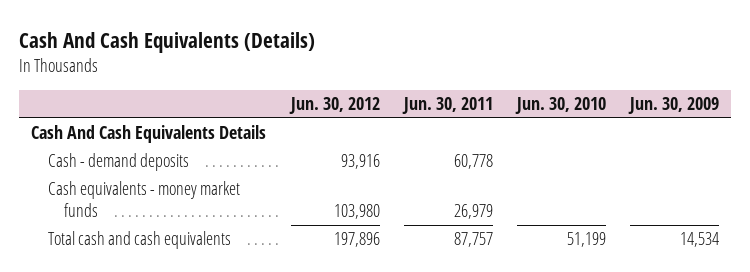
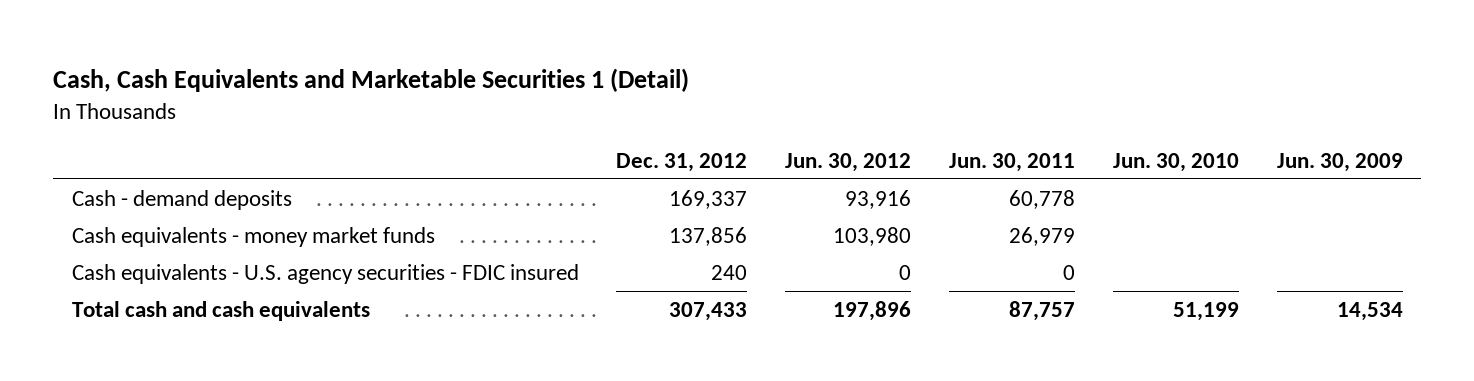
- Cash And Cash Equivalents (Details)
+ Cash, Cash Equivalents and Marketable Securities 1 (Detail)
- | Jun. 30, 2012 | Jun. 30, 2011 | Jun. 30, 2010 | Jun. 30, 2009
+ | Dec. 31, 2012 | Jun. 30, 2012 | Jun. 30, 2011 | Jun. 30, 2010 | Jun. 30, 2009
- Cash And Cash Equivalents Details
+ Cash equivalents - U.S. agency securities - FDIC insured | 240 | 0 | 0 | |

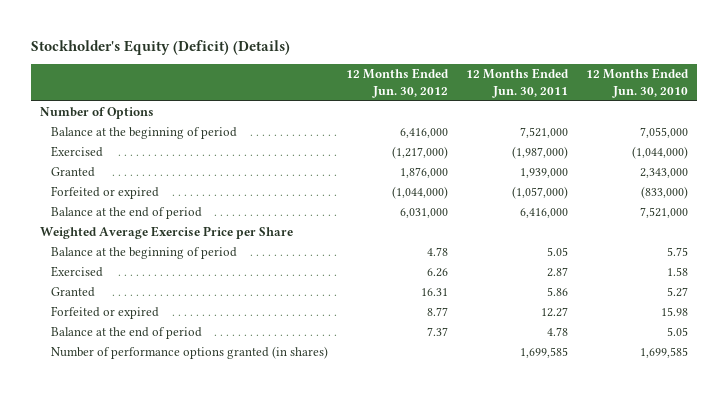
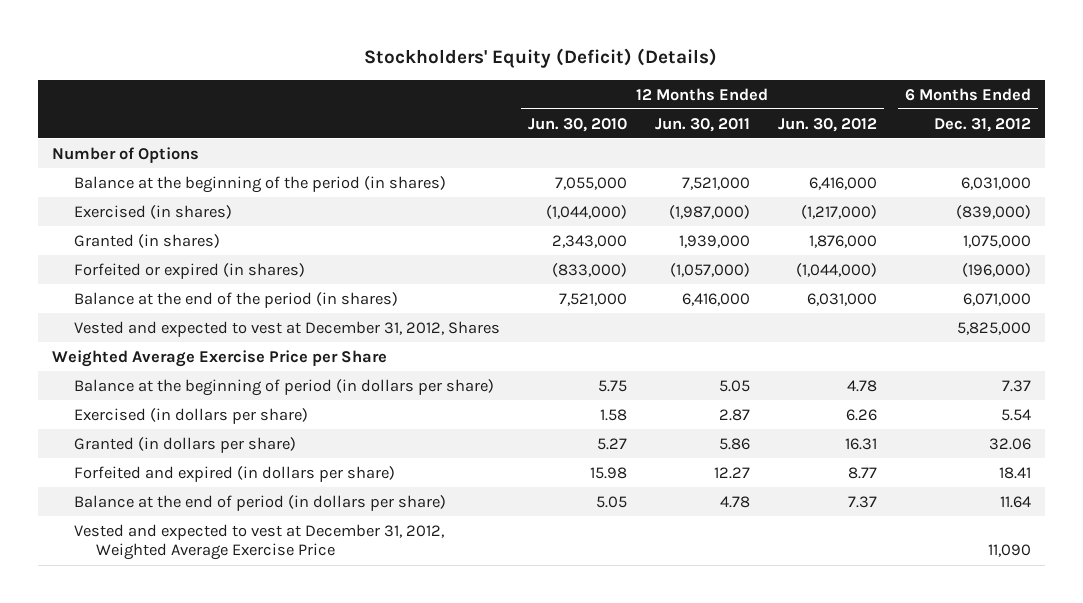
- Stockholder's Equity (Deficit) (Details)
+ Stockholders' Equity (Deficit) (Details)
- | 12 Months Ended Jun. 30, 2012 | 12 Months Ended Jun. 30, 2011 | 12 Months Ended Jun. 30, 2010
+ | 12 Months Ended Jun. 30, 2010 | 12 Months Ended Jun. 30, 2011 | 12 Months Ended Jun. 30, 2012 | 6 Months Ended Dec. 31, 2012
- Balance at the beginning of period | 6,416,000 | 7,521,000 | 7,055,000
- Exercised | (1,217,000) | (1,987,000) | (1,044,000)
- Granted | 1,876,000 | 1,939,000 | 2,343,000
- Forfeited or expired | (1,044,000) | (1,057,000) | (833,000)
- Balance at the end of period | 6,031,000 | 6,416,000 | 7,521,000
+ Balance at the beginning of the period (in shares) | 7,055,000 | 7,521,000 | 6,416,000 | 6,031,000
+ Exercised (in shares) | (1,044,000) | (1,987,000) | (1,217,000) | (839,000)
+ Granted (in shares) | 2,343,000 | 1,939,000 | 1,876,000 | 1,075,000
+ Forfeited or expired (in shares) | (833,000) | (1,057,000) | (1,044,000) | (196,000)
+ Balance at the end of the period (in shares) | 7,521,000 | 6,416,000 | 6,031,000 | 6,071,000
+ Vested and expected to vest at December 31, 2012, Shares | | | | 5,825,000
- Balance at the beginning of period | 4.78 | 5.05 | 5.75
- Exercised | 6.26 | 2.87 | 1.58
- Granted | 16.31 | 5.86 | 5.27
- Forfeited or expired | 8.77 | 12.27 | 15.98
- Balance at the end of period | 7.37 | 4.78 | 5.05
- Number of performance options granted (in shares) | | 1,699,585 | 1,699,585
+ Balance at the beginning of period (in dollars per share) | 5.75 | 5.05 | 4.78 | 7.37
+ Exercised (in dollars per share) | 1.58 | 2.87 | 6.26 | 5.54
+ Granted (in dollars per share) | 5.27 | 5.86 | 16.31 | 32.06
+ Forfeited and expired (in dollars per share) | 15.98 | 12.27 | 8.77 | 18.41
+ Balance at the end of period (in dollars per share) | 5.05 | 4.78 | 7.37 | 11.64
+ Vested and expected to vest at December 31, 2012, Weighted Average Exercise Price | | | | 11,090

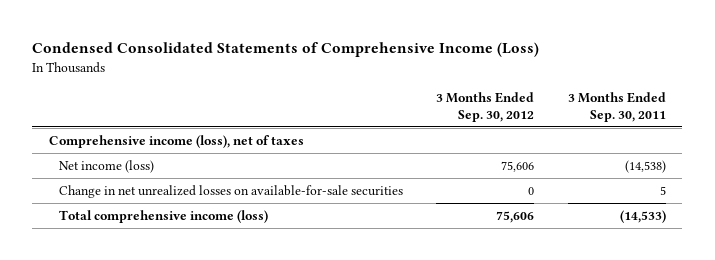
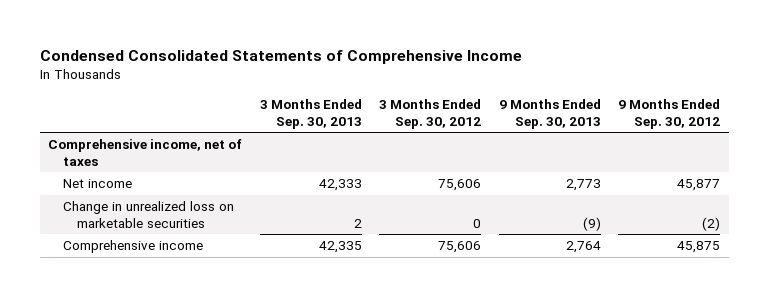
- Condensed Consolidated Statements of Comprehensive Income (Loss)
+ Condensed Consolidated Statements of Comprehensive Income
- | 3 Months Ended Sep. 30, 2012 | 3 Months Ended Sep. 30, 2011
+ | 3 Months Ended Sep. 30, 2013 | 3 Months Ended Sep. 30, 2012 | 9 Months Ended Sep. 30, 2013 | 9 Months Ended Sep. 30, 2012
- Comprehensive income (loss), net of taxes
- Net income (loss) | 75,606 | (14,538)
- Change in net unrealized losses on available-for-sale securities | 0 | 5
- Total comprehensive income (loss) | 75,606 | (14,533)
+ Comprehensive income, net of taxes
+ Net income | 42,333 | 75,606 | 2,773 | 45,877
+ Change in unrealized loss on marketable securities | 2 | 0 | (9) | (2)
+ Comprehensive income | 42,335 | 75,606 | 2,764 | 45,875

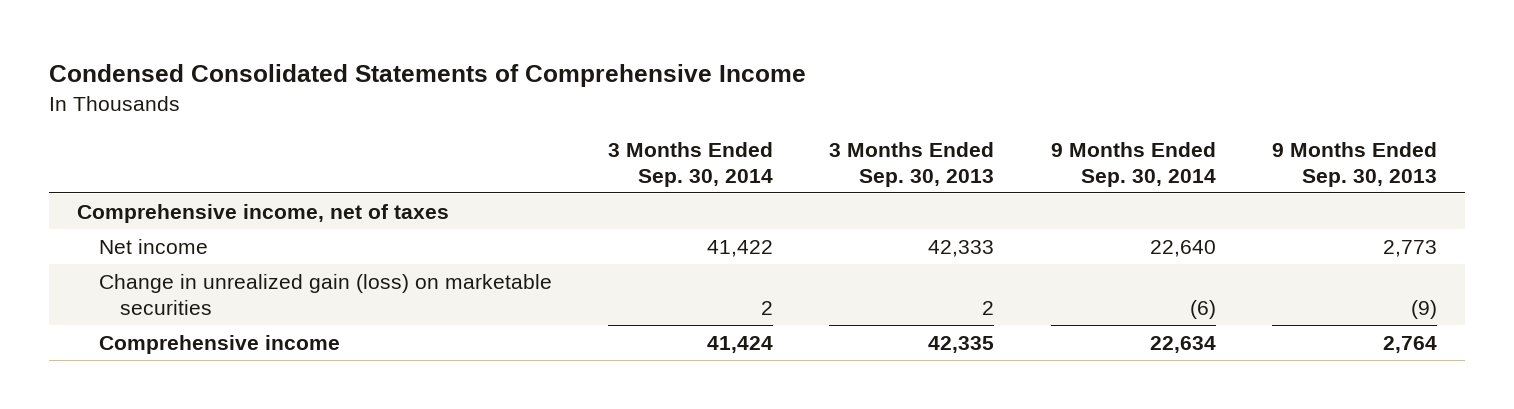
- | 3 Months Ended Sep. 30, 2013 | 3 Months Ended Sep. 30, 2012 | 9 Months Ended Sep. 30, 2013 | 9 Months Ended Sep. 30, 2012
+ | 3 Months Ended Sep. 30, 2014 | 3 Months Ended Sep. 30, 2013 | 9 Months Ended Sep. 30, 2014 | 9 Months Ended Sep. 30, 2013
- Change in unrealized loss on marketable securities | 2 | 0 | (9) | (2)
+ Change in unrealized gain (loss) on marketable securities | 2 | 2 | (6) | (9)

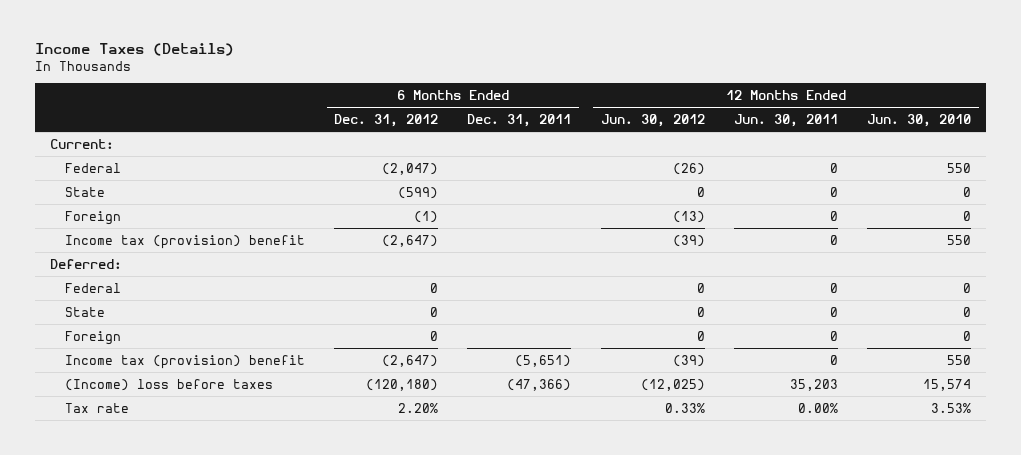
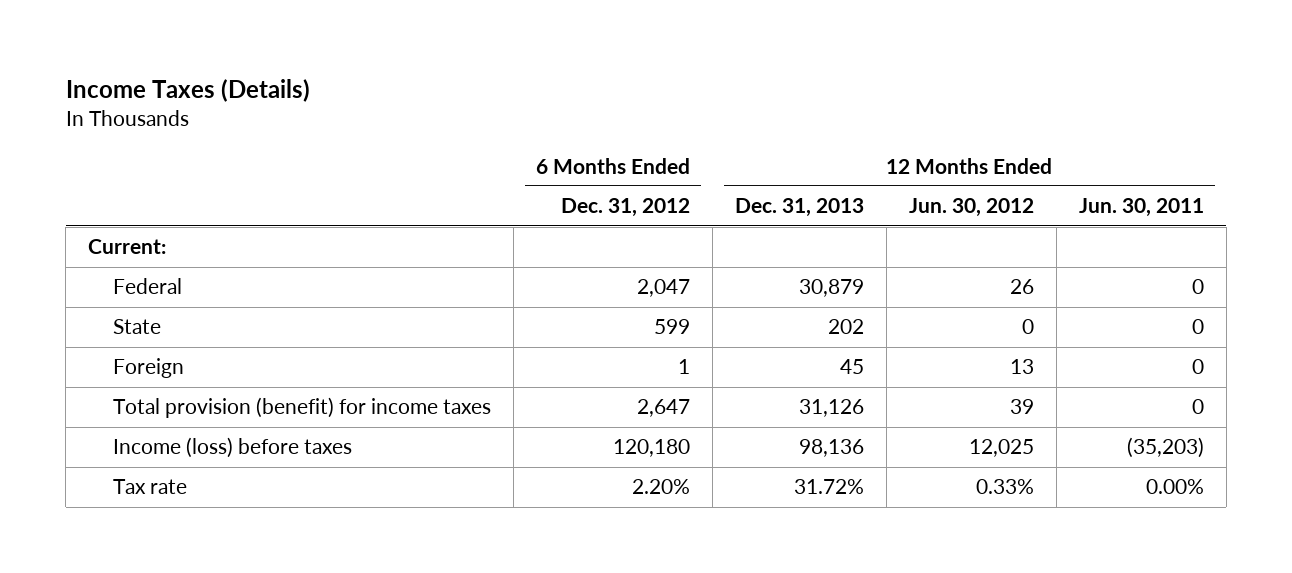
- | 6 Months Ended Dec. 31, 2012 | 6 Months Ended Dec. 31, 2011 | 12 Months Ended Jun. 30, 2012 | 12 Months Ended Jun. 30, 2011 | 12 Months Ended Jun. 30, 2010
+ | 6 Months Ended Dec. 31, 2012 | 12 Months Ended Dec. 31, 2013 | 12 Months Ended Jun. 30, 2012 | 12 Months Ended Jun. 30, 2011
- Federal | (2,047) | | (26) | 0 | 550
- State | (599) | | 0 | 0 | 0
- Foreign | (1) | | (13) | 0 | 0
- Income tax (provision) benefit | (2,647) | | (39) | 0 | 550
- Deferred:
- Federal | 0 | | 0 | 0 | 0
- State | 0 | | 0 | 0 | 0
- Foreign | 0 | | 0 | 0 | 0
- Income tax (provision) benefit | (2,647) | (5,651) | (39) | 0 | 550
- (Income) loss before taxes | (120,180) | (47,366) | (12,025) | 35,203 | 15,574
+ Federal | 2,047 | 30,879 | 26 | 0
+ State | 599 | 202 | 0 | 0
+ Foreign | 1 | 45 | 13 | 0
+ Total provision (benefit) for income taxes | 2,647 | 31,126 | 39 | 0
+ Income (loss) before taxes | 120,180 | 98,136 | 12,025 | (35,203)

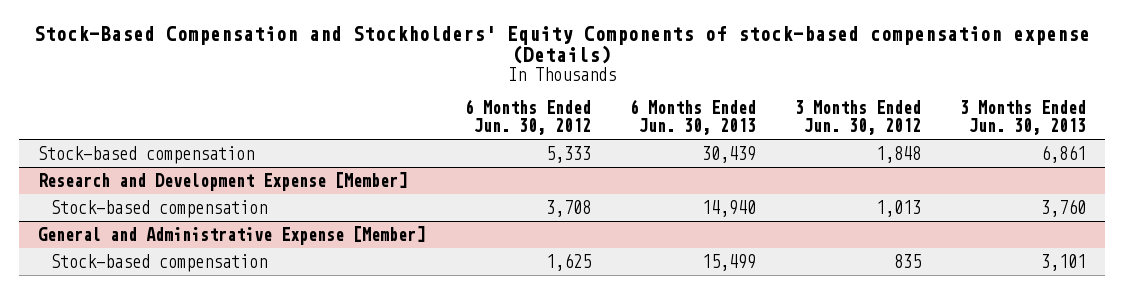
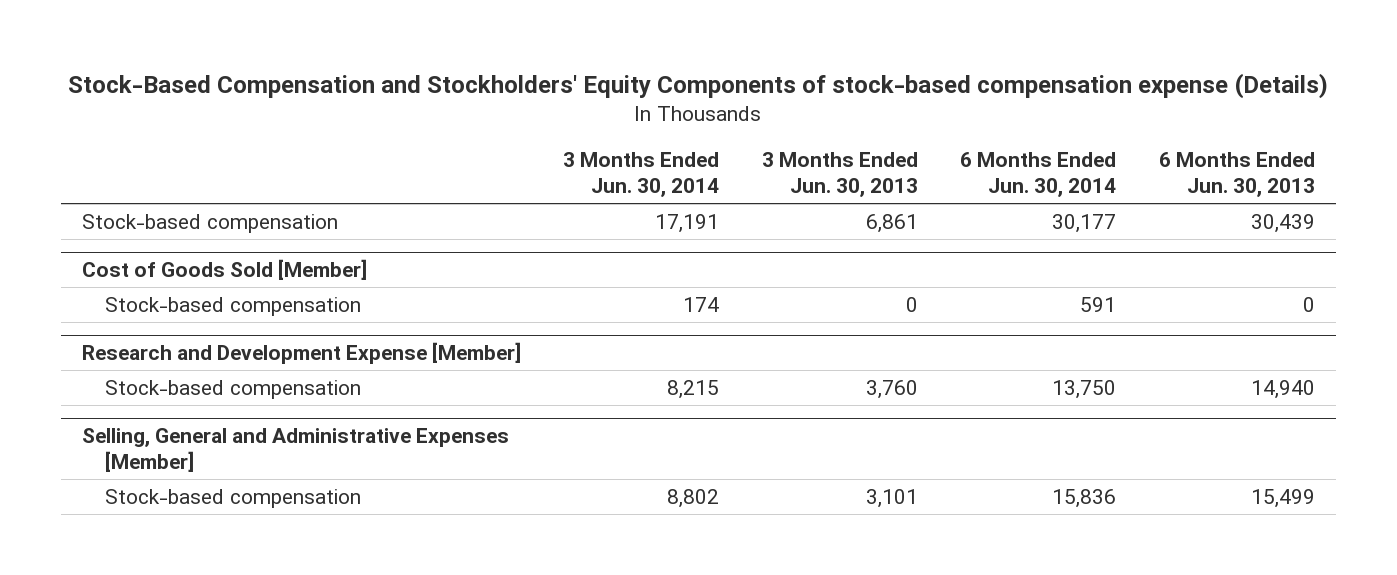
- | 6 Months Ended Jun. 30, 2012 | 6 Months Ended Jun. 30, 2013 | 3 Months Ended Jun. 30, 2012 | 3 Months Ended Jun. 30, 2013
+ | 3 Months Ended Jun. 30, 2014 | 3 Months Ended Jun. 30, 2013 | 6 Months Ended Jun. 30, 2014 | 6 Months Ended Jun. 30, 2013
+ Cost of Goods Sold [Member]
+ Stock-based compensation | 174 | 0 | 591 | 0
- General and Administrative Expense [Member]
+ Selling, General and Administrative Expenses [Member]

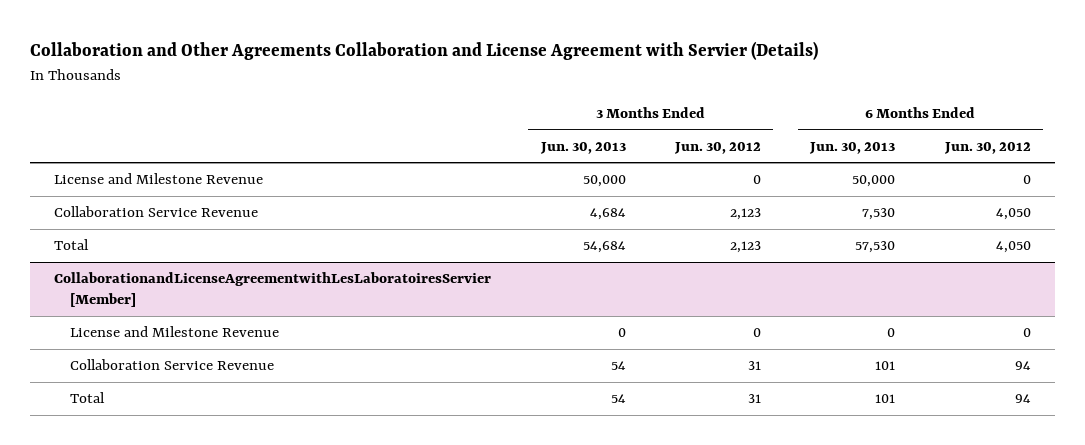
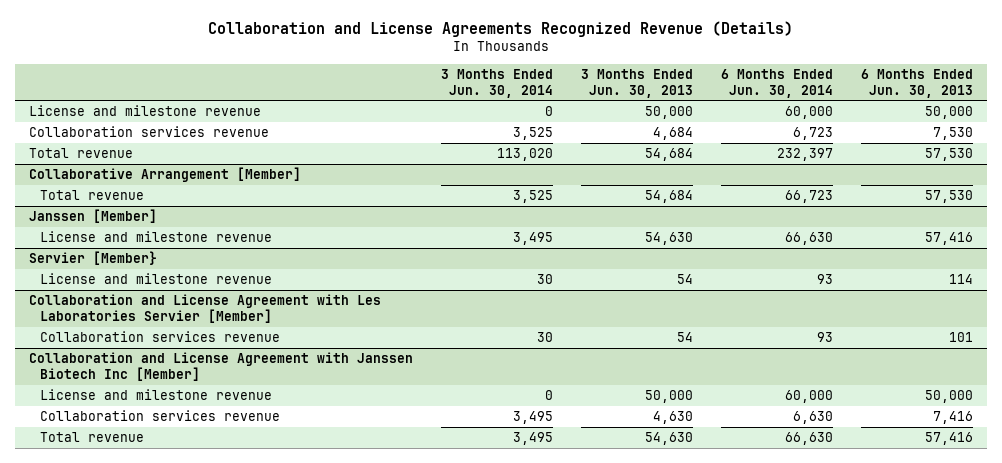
- Collaboration and Other Agreements Collaboration and License Agreement with Servier (Details)
+ Collaboration and License Agreements Recognized Revenue (Details)
- | 3 Months Ended Jun. 30, 2013 | 3 Months Ended Jun. 30, 2012 | 6 Months Ended Jun. 30, 2013 | 6 Months Ended Jun. 30, 2012
+ | 3 Months Ended Jun. 30, 2014 | 3 Months Ended Jun. 30, 2013 | 6 Months Ended Jun. 30, 2014 | 6 Months Ended Jun. 30, 2013
- License and Milestone Revenue | 50,000 | 0 | 50,000 | 0
- Collaboration Service Revenue | 4,684 | 2,123 | 7,530 | 4,050
- Total | 54,684 | 2,123 | 57,530 | 4,050
- CollaborationandLicenseAgreementwithLesLaboratoiresServier [Member]
- License and Milestone Revenue | 0 | 0 | 0 | 0
- Collaboration Service Revenue | 54 | 31 | 101 | 94
- Total | 54 | 31 | 101 | 94
+ License and milestone revenue | 0 | 50,000 | 60,000 | 50,000
+ Collaboration services revenue | 3,525 | 4,684 | 6,723 | 7,530
+ Total revenue | 113,020 | 54,684 | 232,397 | 57,530
+ Collaborative Arrangement [Member]
+ Total revenue | 3,525 | 54,684 | 66,723 | 57,530
+ Janssen [Member]
+ License and milestone revenue | 3,495 | 54,630 | 66,630 | 57,416
+ Servier [Member}
+ License and milestone revenue | 30 | 54 | 93 | 114
+ Collaboration and License Agreement with Les Laboratories Servier [Member]
+ Collaboration services revenue | 30 | 54 | 93 | 101
+ Collaboration and License Agreement with Janssen Biotech Inc [Member]
+ License and milestone revenue | 0 | 50,000 | 60,000 | 50,000
+ Collaboration services revenue | 3,495 | 4,630 | 6,630 | 7,416
+ Total revenue | 3,495 | 54,630 | 66,630 | 57,416

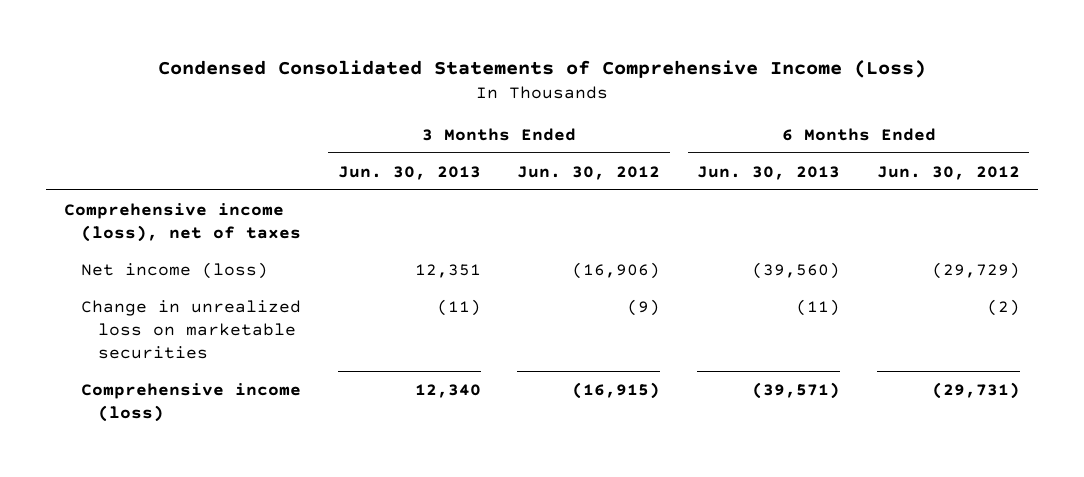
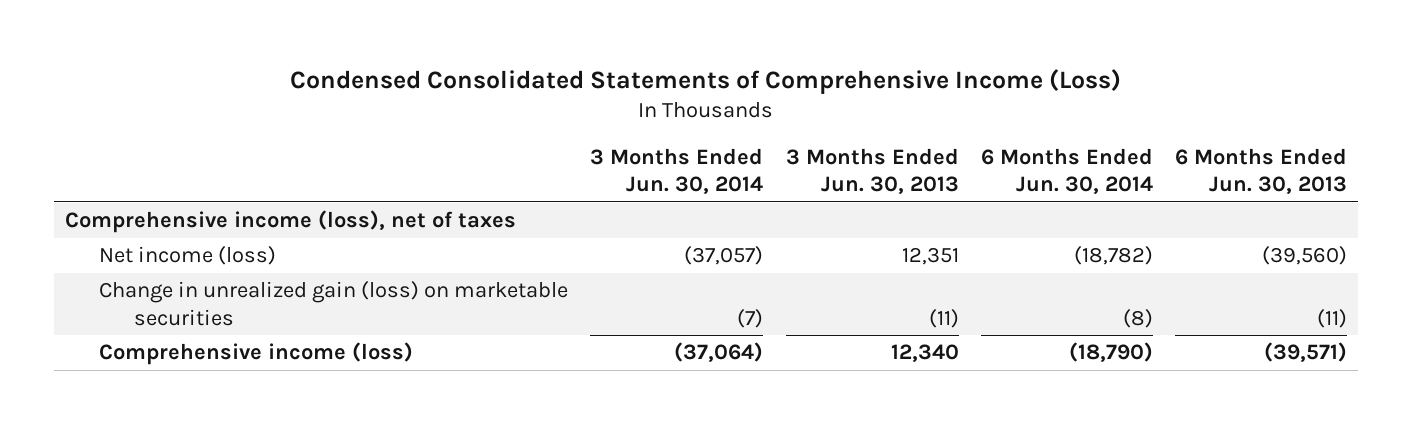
- | 3 Months Ended Jun. 30, 2013 | 3 Months Ended Jun. 30, 2012 | 6 Months Ended Jun. 30, 2013 | 6 Months Ended Jun. 30, 2012
+ | 3 Months Ended Jun. 30, 2014 | 3 Months Ended Jun. 30, 2013 | 6 Months Ended Jun. 30, 2014 | 6 Months Ended Jun. 30, 2013
- Change in unrealized loss on marketable securities | (11) | (9) | (11) | (2)
+ Change in unrealized gain (loss) on marketable securities | (7) | (11) | (8) | (11)

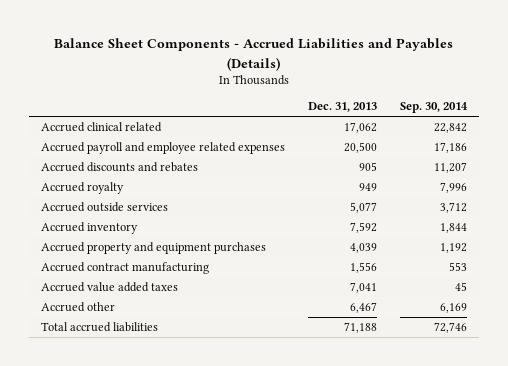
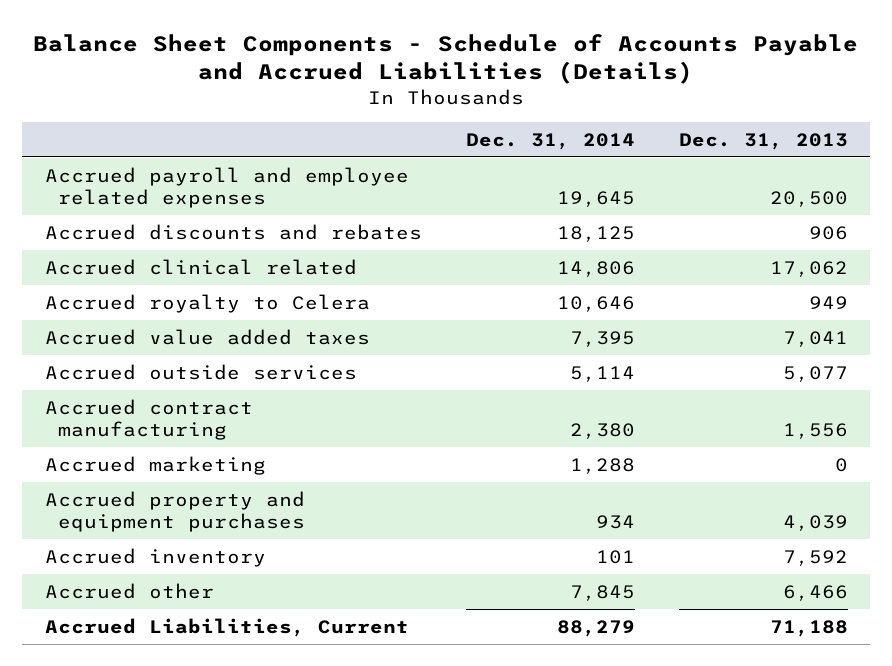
- Balance Sheet Components - Accrued Liabilities and Payables (Details)
+ Balance Sheet Components - Schedule of Accounts Payable and Accrued Liabilities (Details)
- | Dec. 31, 2013 | Sep. 30, 2014
+ | Dec. 31, 2014 | Dec. 31, 2013
- Accrued discounts and rebates | 905 | 11,207
- Accrued royalty | 949 | 7,996
+ Accrued discounts and rebates | 18,125 | 906
moved down: Accrued clinical related | 14,806 | 17,062
+ Accrued royalty to Celera | 10,646 | 949
moved up: Accrued value added taxes | 7,395 | 7,041
- Accrued other | 6,467 | 6,169
- Total accrued liabilities | 71,188 | 72,746
+ Accrued marketing | 1,288 | 0
moved down: Accrued property and equipment purchases | 934 | 4,039
moved down: Accrued inventory | 101 | 7,592
+ Accrued other | 7,845 | 6,466
+ Accrued Liabilities, Current | 88,279 | 71,188

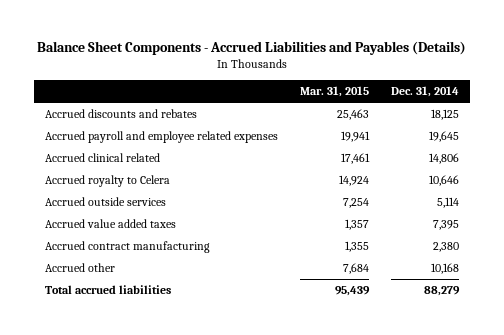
- Balance Sheet Components - Schedule of Accounts Payable and Accrued Liabilities (Details)
+ Balance Sheet Components - Accrued Liabilities and Payables (Details)
- | Dec. 31, 2014 | Dec. 31, 2013
+ | Mar. 31, 2015 | Dec. 31, 2014
moved down: Accrued payroll and employee related expenses | 19,941 | 19,645
moved down: Accrued value added taxes | 1,357 | 7,395
- Accrued marketing | 1,288 | 0
- Accrued property and equipment purchases | 934 | 4,039
- Accrued inventory | 101 | 7,592
- Accrued other | 7,845 | 6,466
- Accrued Liabilities, Current | 88,279 | 71,188
+ Accrued other | 7,684 | 10,168
+ Total accrued liabilities | 95,439 | 88,279

